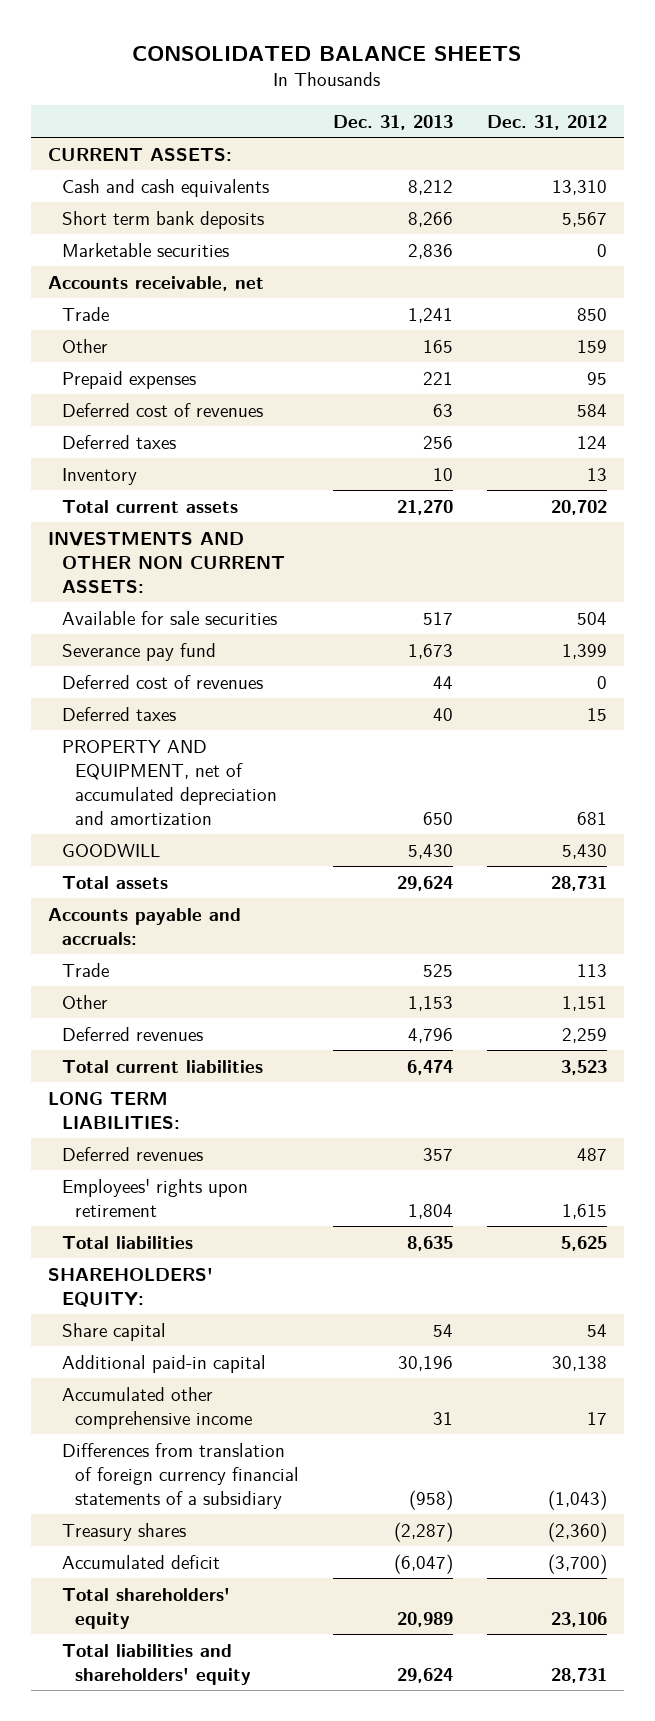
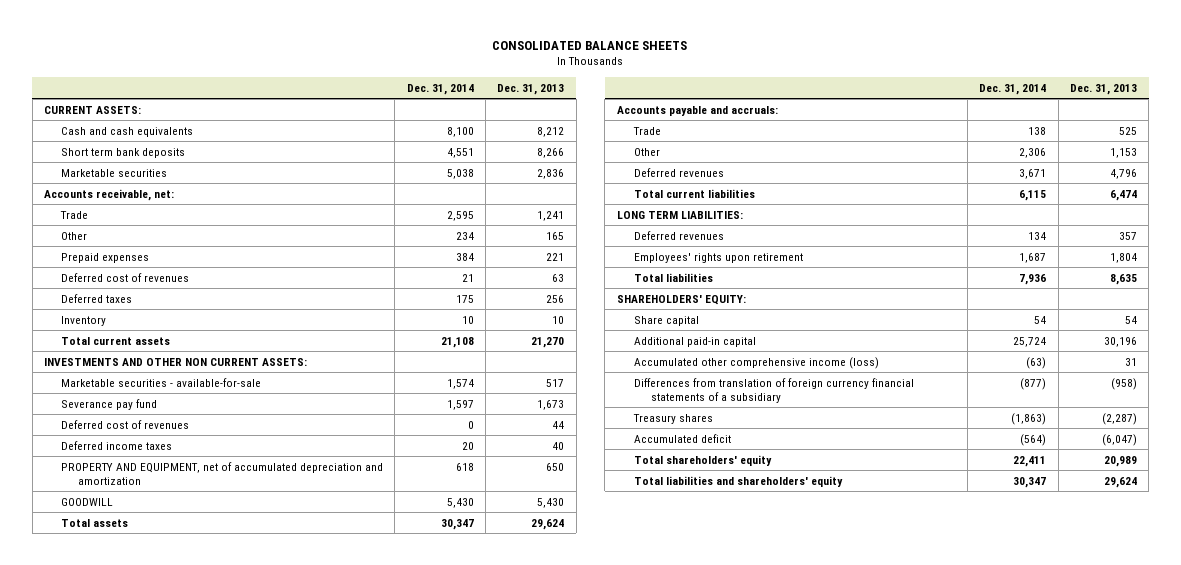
- | Dec. 31, 2013 | Dec. 31, 2012
+ | Dec. 31, 2014 | Dec. 31, 2013
- Accounts receivable, net
+ Accounts receivable, net:
- Available for sale securities | 517 | 504
+ Marketable securities - available-for-sale | 1,574 | 517
- Deferred taxes | 40 | 15
+ Deferred income taxes | 20 | 40
- Accumulated other comprehensive income | 31 | 17
+ Accumulated other comprehensive income (loss) | (63) | 31

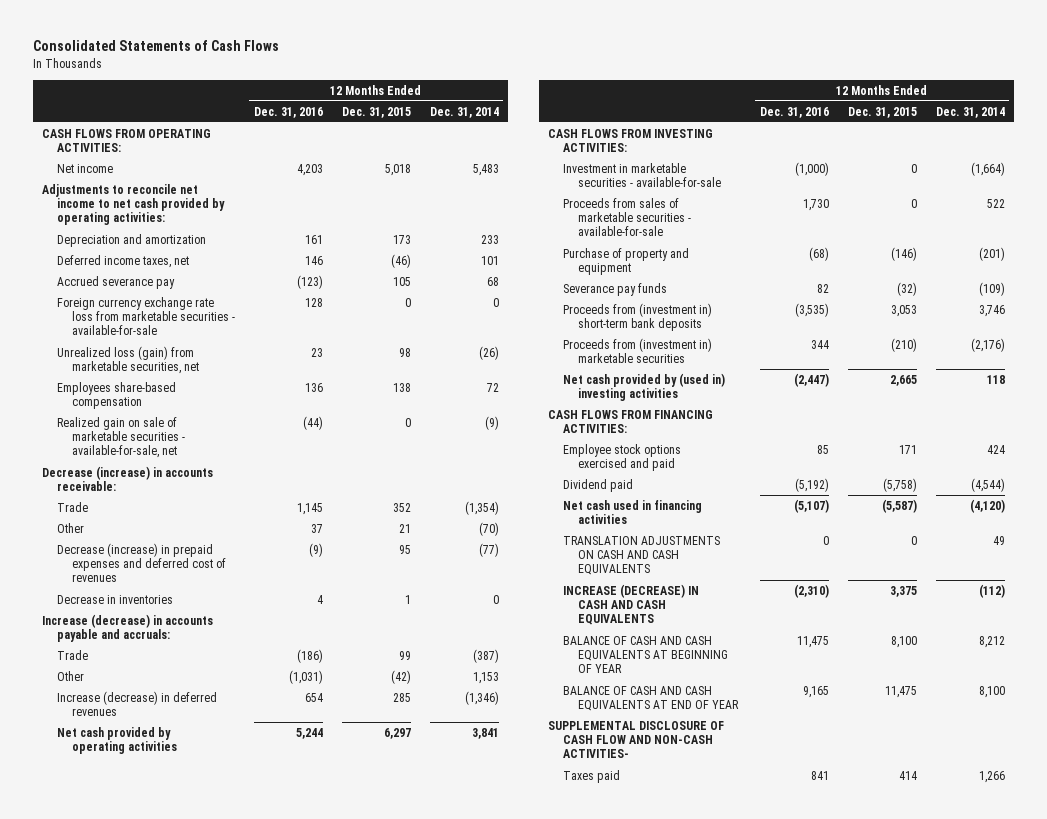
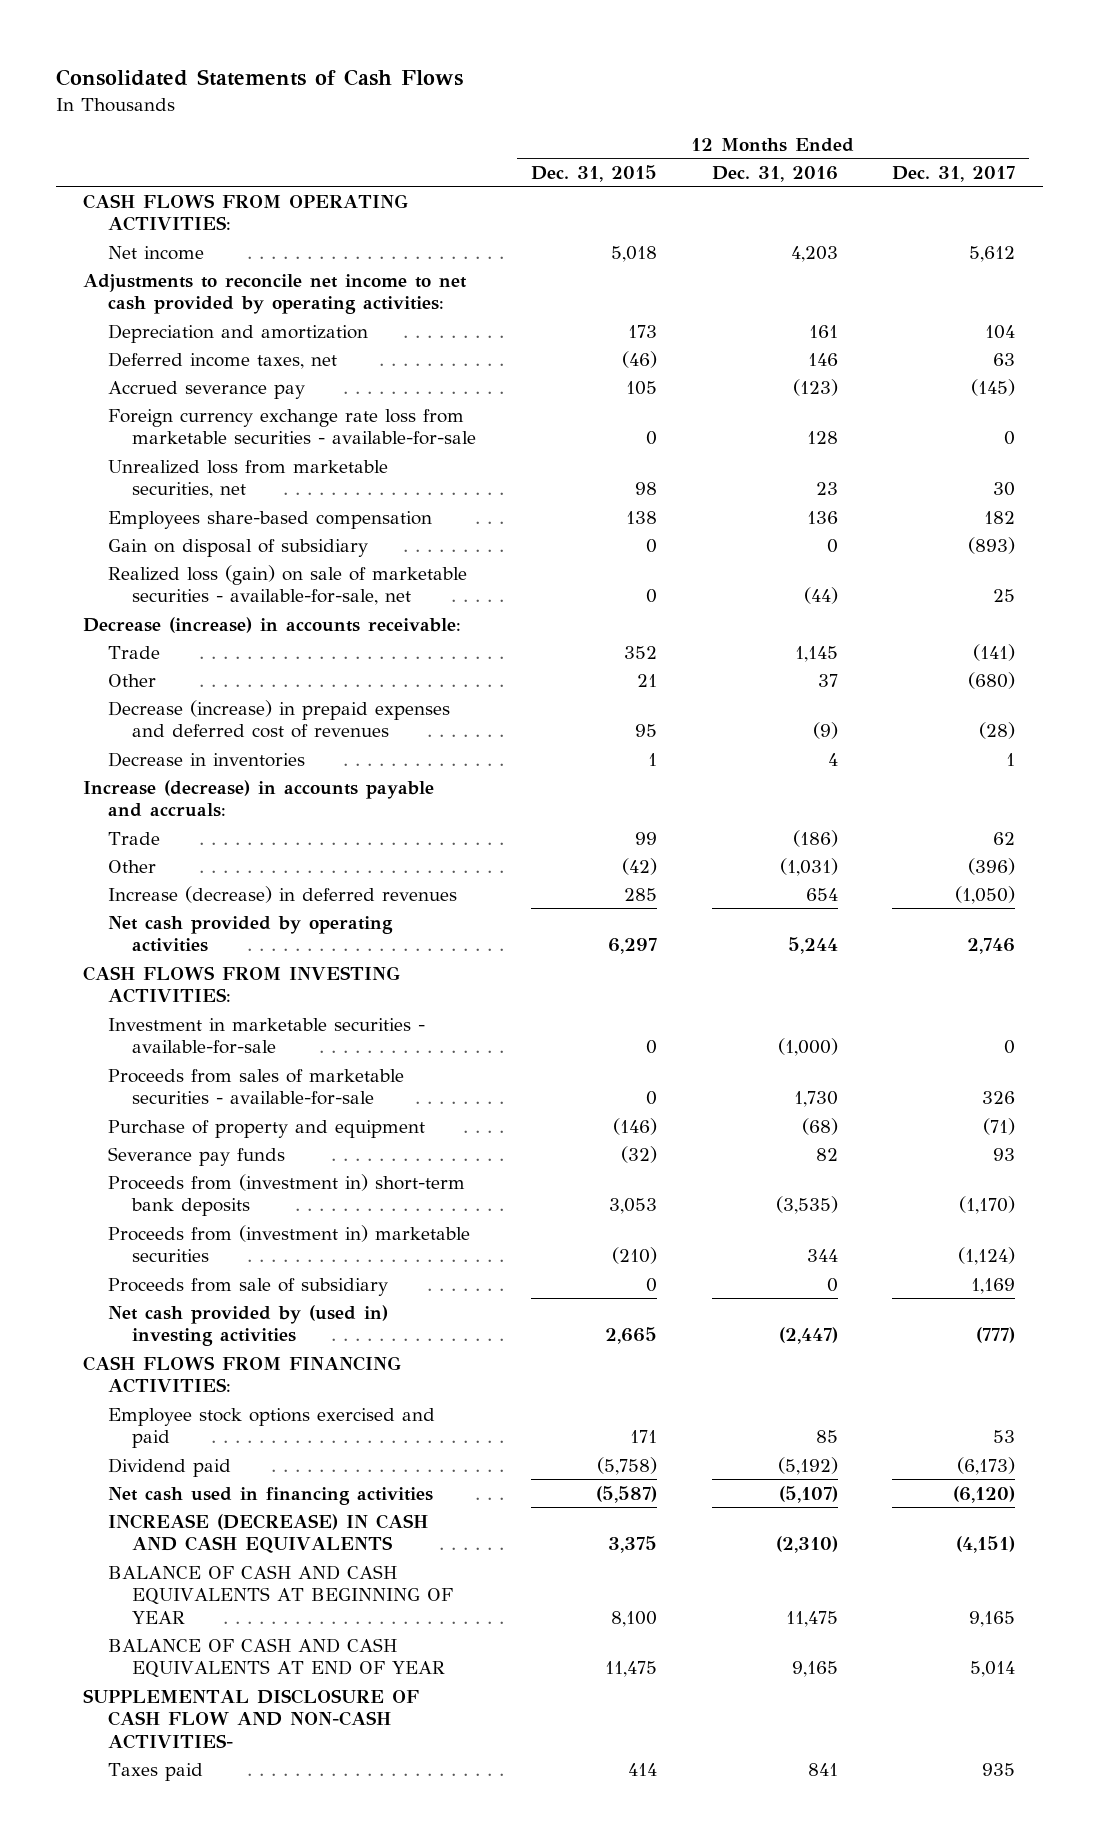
- | 12 Months Ended Dec. 31, 2016 | 12 Months Ended Dec. 31, 2015 | 12 Months Ended Dec. 31, 2014
+ | 12 Months Ended Dec. 31, 2015 | 12 Months Ended Dec. 31, 2016 | 12 Months Ended Dec. 31, 2017
- Unrealized loss (gain) from marketable securities, net | 23 | 98 | (26)
+ Unrealized loss from marketable securities, net | 98 | 23 | 30
- Realized gain on sale of marketable securities - available-for-sale, net | (44) | 0 | (9)
+ Gain on disposal of subsidiary | 0 | 0 | (893)
+ Realized loss (gain) on sale of marketable securities - available-for-sale, net | 0 | (44) | 25
+ Proceeds from sale of subsidiary | 0 | 0 | 1,169
- TRANSLATION ADJUSTMENTS ON CASH AND CASH EQUIVALENTS | 0 | 0 | 49

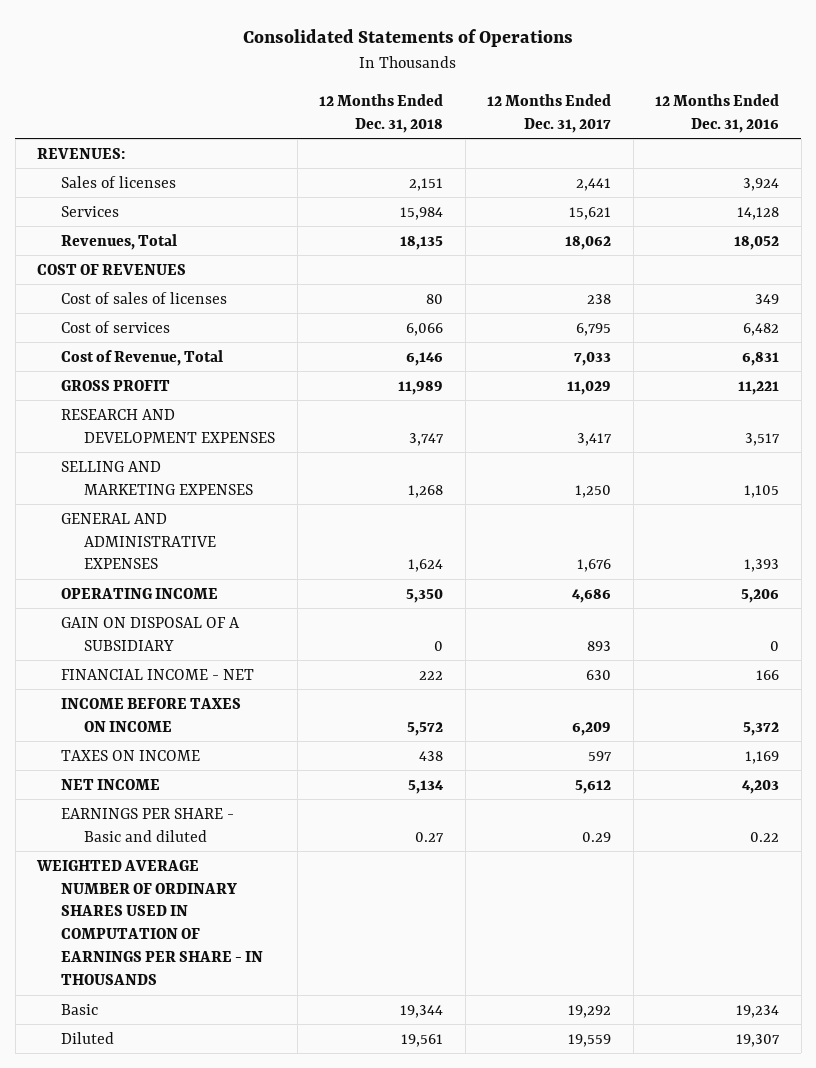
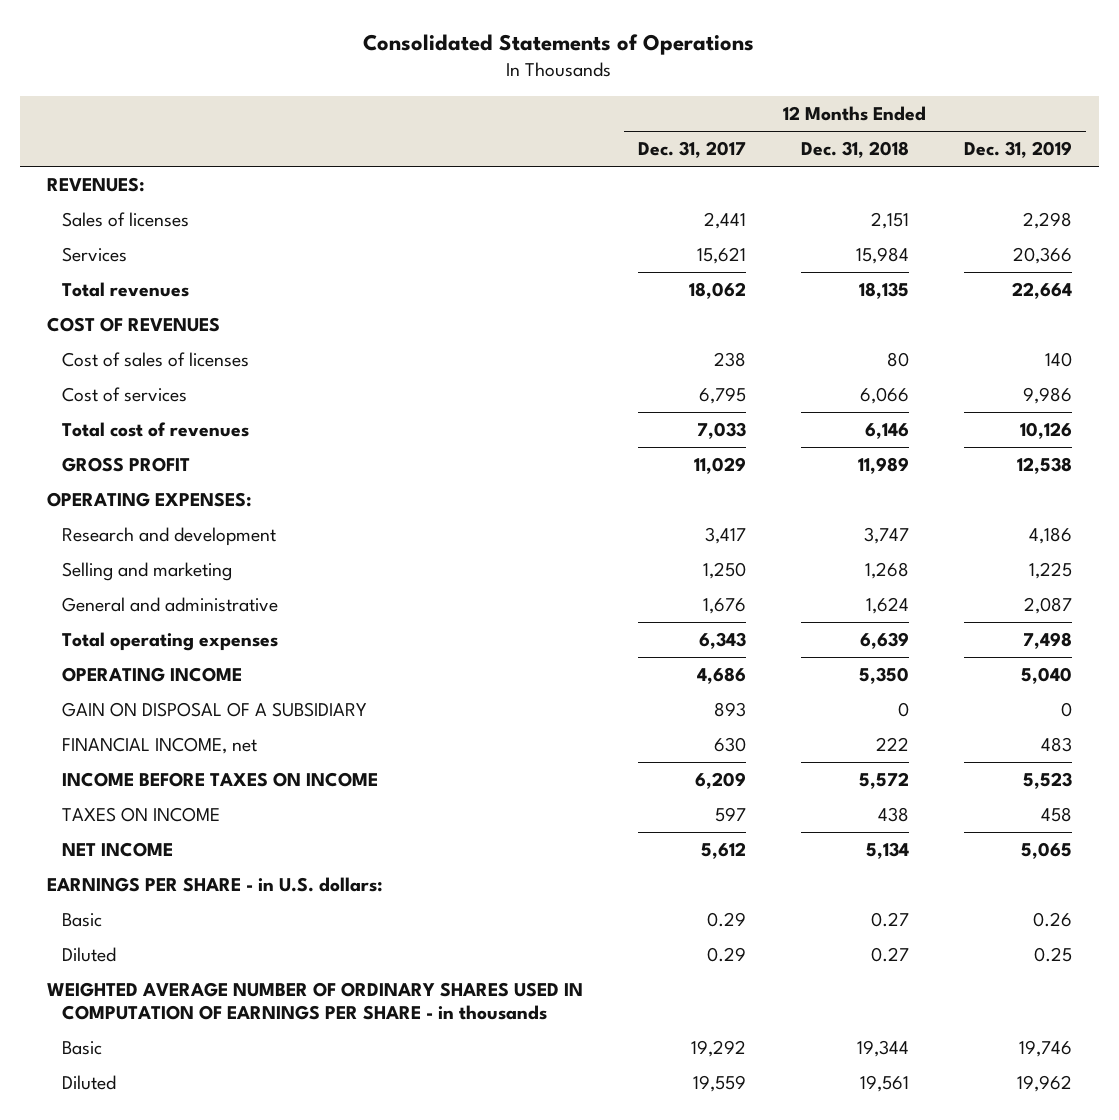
- | 12 Months Ended Dec. 31, 2018 | 12 Months Ended Dec. 31, 2017 | 12 Months Ended Dec. 31, 2016
+ | 12 Months Ended Dec. 31, 2017 | 12 Months Ended Dec. 31, 2018 | 12 Months Ended Dec. 31, 2019
- Revenues, Total | 18,135 | 18,062 | 18,052
+ Total revenues | 18,062 | 18,135 | 22,664
- Cost of Revenue, Total | 6,146 | 7,033 | 6,831
+ Total cost of revenues | 7,033 | 6,146 | 10,126
- RESEARCH AND DEVELOPMENT EXPENSES | 3,747 | 3,417 | 3,517
- SELLING AND MARKETING EXPENSES | 1,268 | 1,250 | 1,105
- GENERAL AND ADMINISTRATIVE EXPENSES | 1,624 | 1,676 | 1,393
+ OPERATING EXPENSES:
+ Research and development | 3,417 | 3,747 | 4,186
+ Selling and marketing | 1,250 | 1,268 | 1,225
+ General and administrative | 1,676 | 1,624 | 2,087
+ Total operating expenses | 6,343 | 6,639 | 7,498
- FINANCIAL INCOME - NET | 222 | 630 | 166
+ FINANCIAL INCOME, net | 630 | 222 | 483
- EARNINGS PER SHARE - Basic and diluted | 0.27 | 0.29 | 0.22
- WEIGHTED AVERAGE NUMBER OF ORDINARY SHARES USED IN COMPUTATION OF EARNINGS PER SHARE - IN THOUSANDS
+ EARNINGS PER SHARE - in U.S. dollars:
+ Basic | 0.29 | 0.27 | 0.26
+ Diluted | 0.29 | 0.27 | 0.25
+ WEIGHTED AVERAGE NUMBER OF ORDINARY SHARES USED IN COMPUTATION OF EARNINGS PER SHARE - in thousands

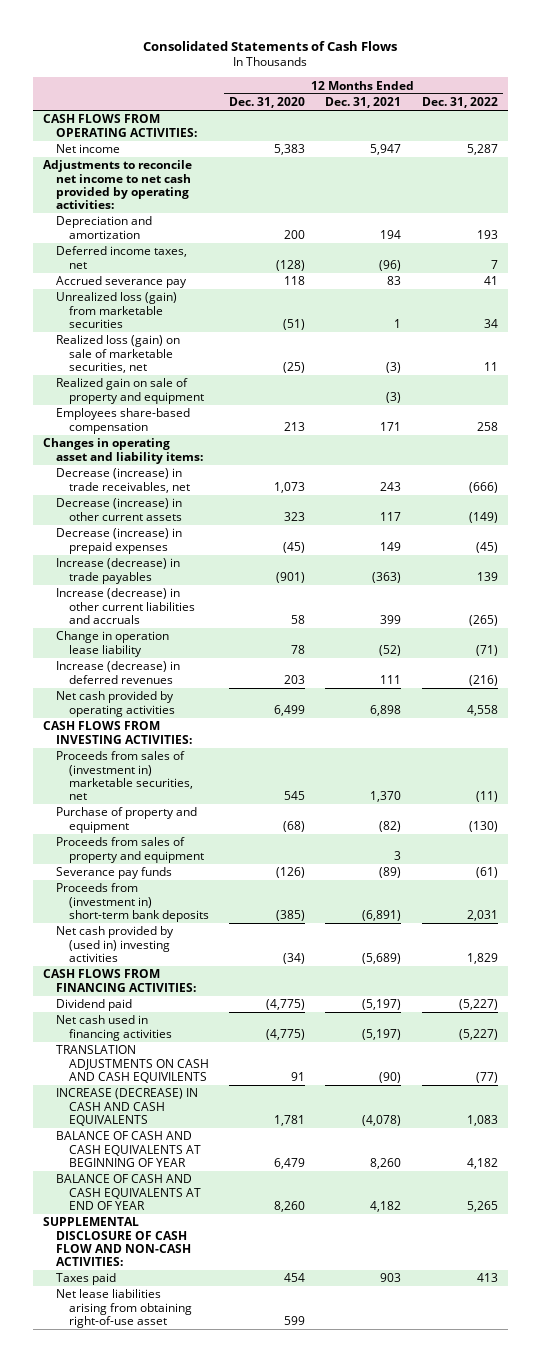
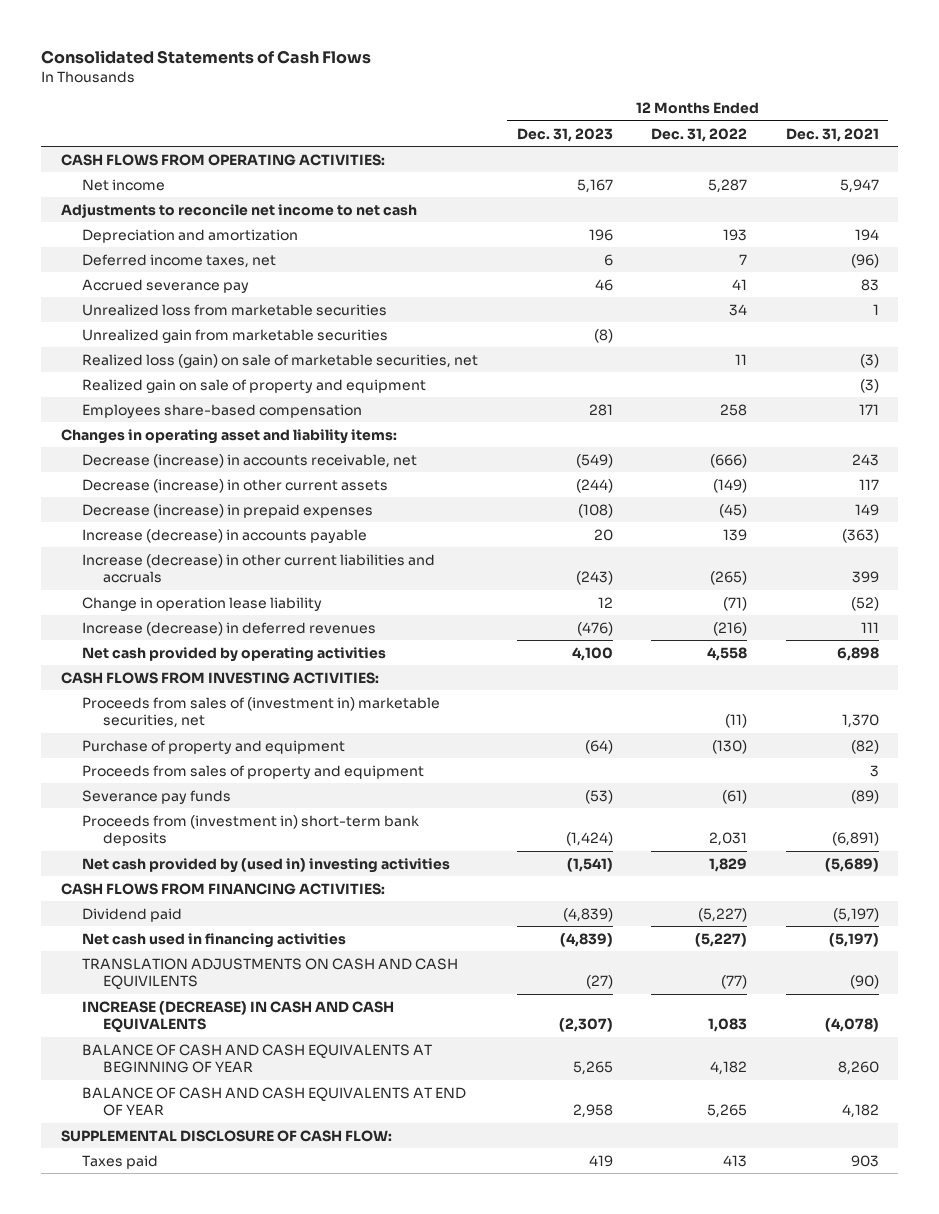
- | 12 Months Ended Dec. 31, 2020 | 12 Months Ended Dec. 31, 2021 | 12 Months Ended Dec. 31, 2022
+ | 12 Months Ended Dec. 31, 2023 | 12 Months Ended Dec. 31, 2022 | 12 Months Ended Dec. 31, 2021
- Adjustments to reconcile net income to net cash provided by operating activities:
+ Adjustments to reconcile net income to net cash
- Unrealized loss (gain) from marketable securities | (51) | 1 | 34
+ Unrealized loss from marketable securities | | 34 | 1
+ Unrealized gain from marketable securities | (8) | |
- Decrease (increase) in trade receivables, net | 1,073 | 243 | (666)
+ Decrease (increase) in accounts receivable, net | (549) | (666) | 243
- Increase (decrease) in trade payables | (901) | (363) | 139
+ Increase (decrease) in accounts payable | 20 | 139 | (363)
- SUPPLEMENTAL DISCLOSURE OF CASH FLOW AND NON-CASH ACTIVITIES:
+ SUPPLEMENTAL DISCLOSURE OF CASH FLOW:
- Net lease liabilities arising from obtaining right-of-use asset | 599 | |

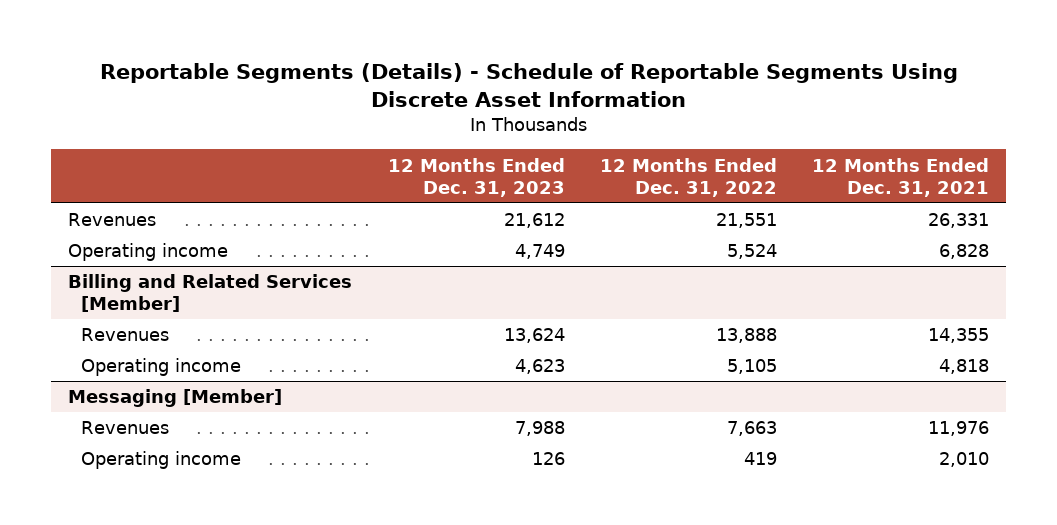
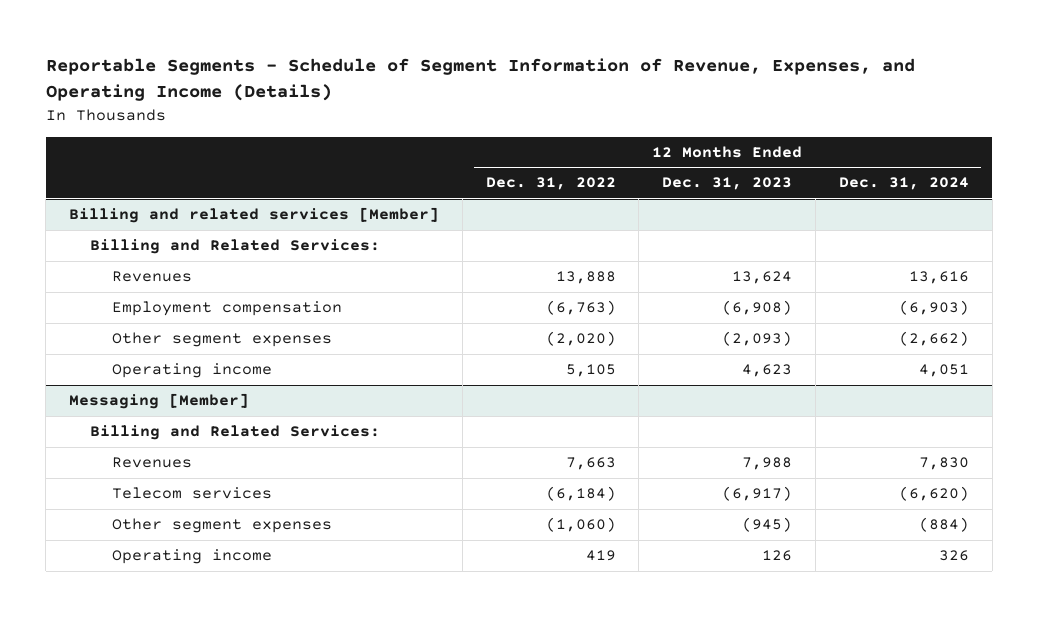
- Reportable Segments (Details) - Schedule of Reportable Segments Using Discrete Asset Information
+ Reportable Segments - Schedule of Segment Information of Revenue, Expenses, and Operating Income (Details)
- | 12 Months Ended Dec. 31, 2023 | 12 Months Ended Dec. 31, 2022 | 12 Months Ended Dec. 31, 2021
+ | 12 Months Ended Dec. 31, 2022 | 12 Months Ended Dec. 31, 2023 | 12 Months Ended Dec. 31, 2024
- Revenues | 21,612 | 21,551 | 26,331
- Operating income | 4,749 | 5,524 | 6,828
- Billing and Related Services [Member]
+ Billing and related services [Member]
+ Billing and Related Services:
+ Employment compensation | (6,763) | (6,908) | (6,903)
+ Other segment expenses | (2,020) | (2,093) | (2,662)
@ Messaging [Member]
+ Billing and Related Services:
+ Telecom services | (6,184) | (6,917) | (6,620)
+ Other segment expenses | (1,060) | (945) | (884)

